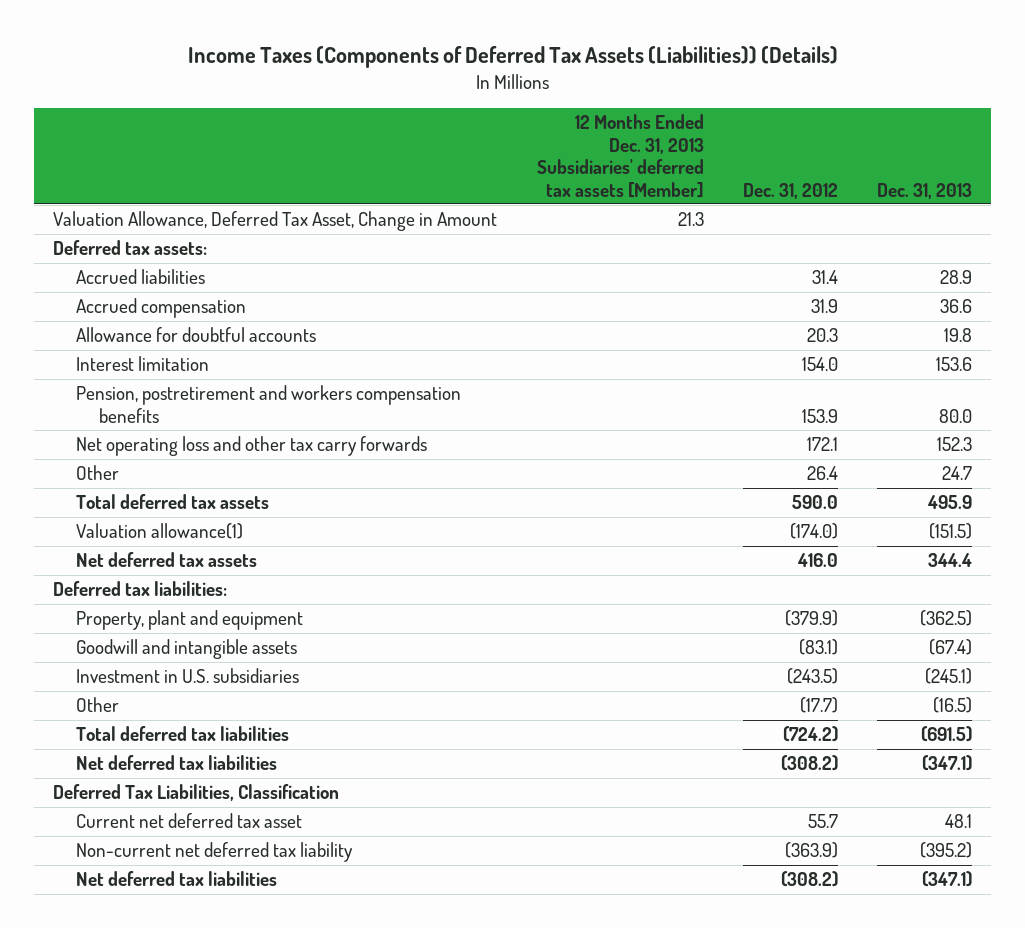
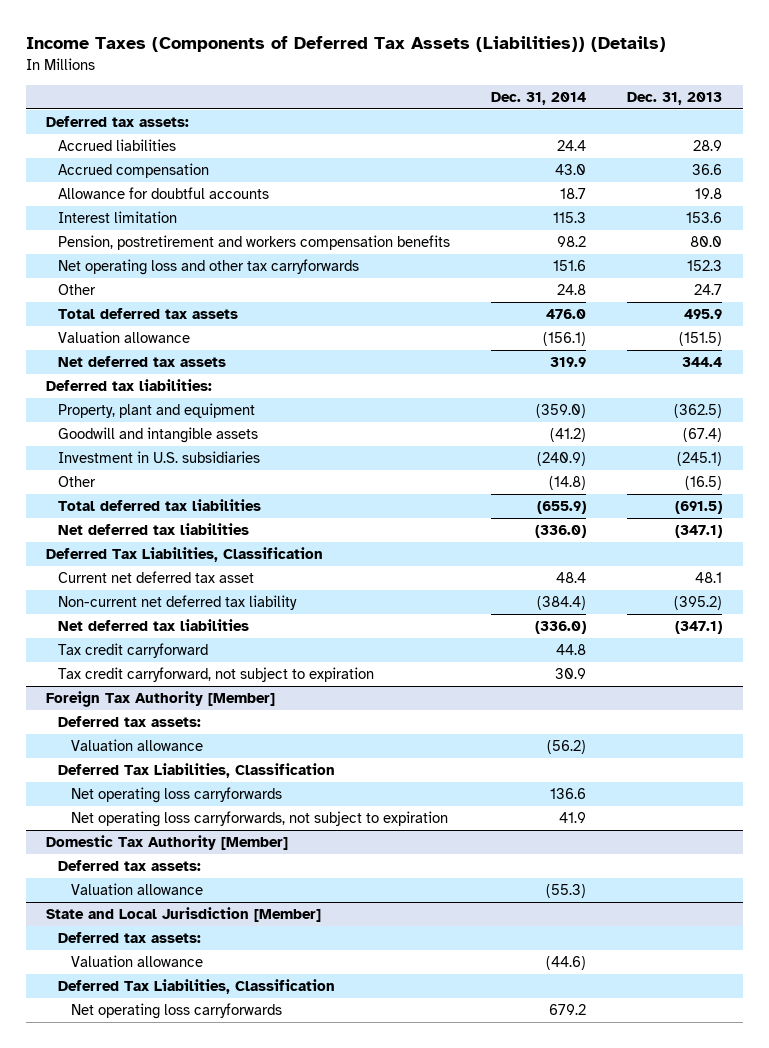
- | 12 Months Ended Dec. 31, 2013 Subsidiaries' deferred tax assets [Member] | Dec. 31, 2012 | Dec. 31, 2013
+ | Dec. 31, 2014 | Dec. 31, 2013
- Valuation Allowance, Deferred Tax Asset, Change in Amount | 21.3 | |
- Net operating loss and other tax carry forwards | | 172.1 | 152.3
+ Net operating loss and other tax carryforwards | 151.6 | 152.3
- Valuation allowance(1) | | (174.0) | (151.5)
+ Valuation allowance | (156.1) | (151.5)
+ Tax credit carryforward | 44.8 |
+ Tax credit carryforward, not subject to expiration | 30.9 |
+ Foreign Tax Authority [Member]
+ Deferred tax assets:
+ Valuation allowance | (56.2) |
+ Deferred Tax Liabilities, Classification
+ Net operating loss carryforwards | 136.6 |
+ Net operating loss carryforwards, not subject to expiration | 41.9 |
+ Domestic Tax Authority [Member]
+ Deferred tax assets:
+ Valuation allowance | (55.3) |
+ State and Local Jurisdiction [Member]
+ Deferred tax assets:
+ Valuation allowance | (44.6) |
+ Deferred Tax Liabilities, Classification
+ Net operating loss carryforwards | 679.2 |

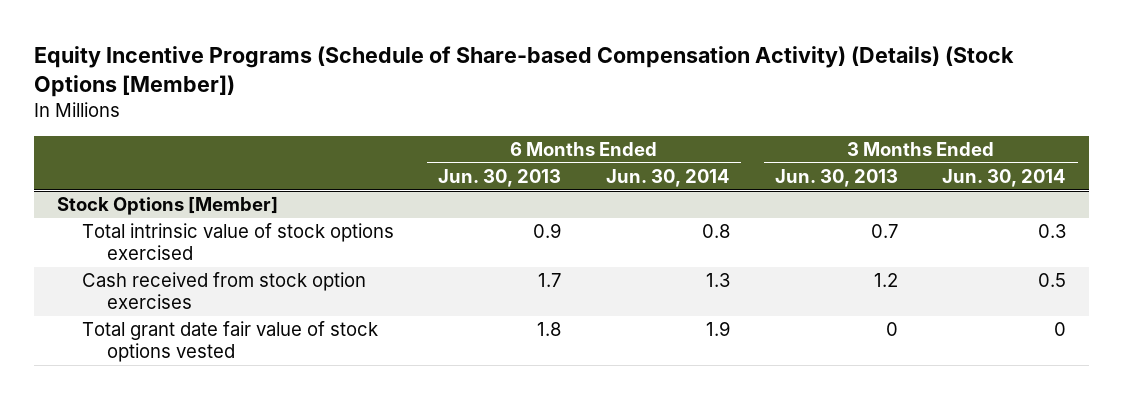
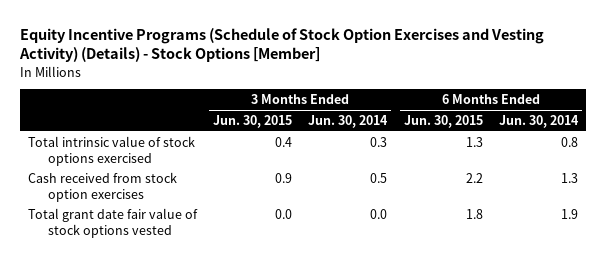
- Equity Incentive Programs (Schedule of Share-based Compensation Activity) (Details) (Stock Options [Member])
+ Equity Incentive Programs (Schedule of Stock Option Exercises and Vesting Activity) (Details) - Stock Options [Member]
- | 6 Months Ended Jun. 30, 2013 | 6 Months Ended Jun. 30, 2014 | 3 Months Ended Jun. 30, 2013 | 3 Months Ended Jun. 30, 2014
+ | 3 Months Ended Jun. 30, 2015 | 3 Months Ended Jun. 30, 2014 | 6 Months Ended Jun. 30, 2015 | 6 Months Ended Jun. 30, 2014
- Stock Options [Member]
- Total grant date fair value of stock options vested | 1.8 | 1.9 | 0 | 0
+ Total grant date fair value of stock options vested | 0.0 | 0.0 | 1.8 | 1.9

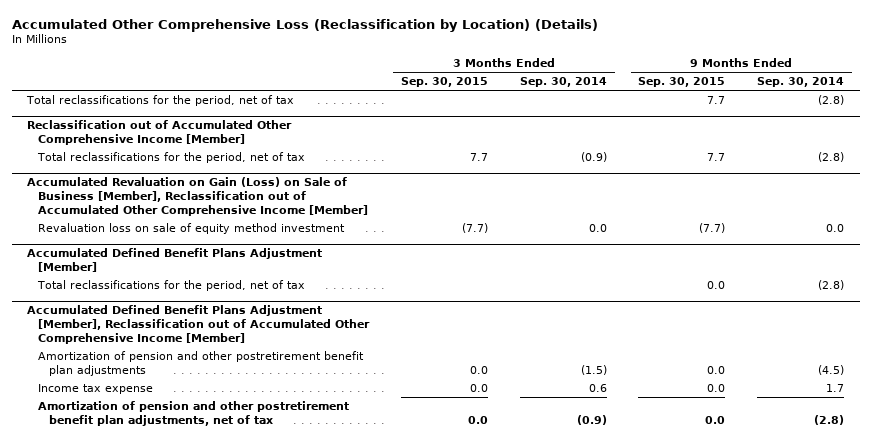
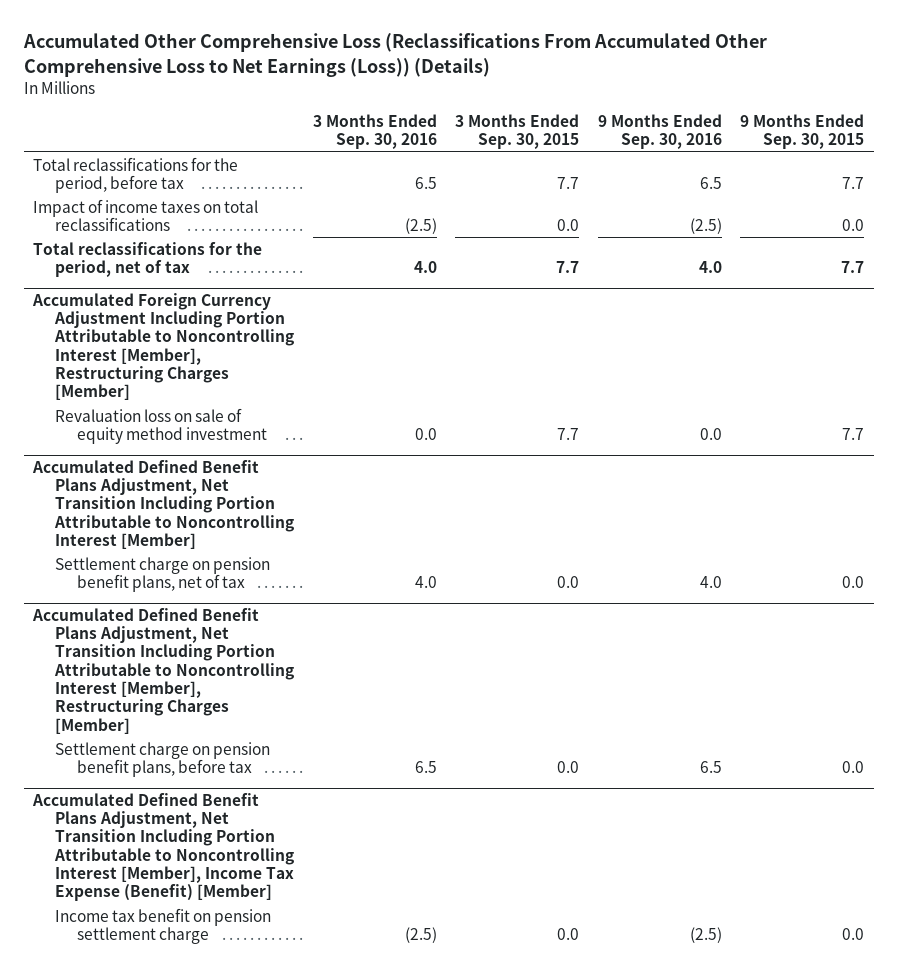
- Accumulated Other Comprehensive Loss (Reclassification by Location) (Details)
+ Accumulated Other Comprehensive Loss (Reclassifications From Accumulated Other Comprehensive Loss to Net Earnings (Loss)) (Details)
- | 3 Months Ended Sep. 30, 2015 | 3 Months Ended Sep. 30, 2014 | 9 Months Ended Sep. 30, 2015 | 9 Months Ended Sep. 30, 2014
+ | 3 Months Ended Sep. 30, 2016 | 3 Months Ended Sep. 30, 2015 | 9 Months Ended Sep. 30, 2016 | 9 Months Ended Sep. 30, 2015
- Total reclassifications for the period, net of tax | | | 7.7 | (2.8)
- Reclassification out of Accumulated Other Comprehensive Income [Member]
+ Total reclassifications for the period, before tax | 6.5 | 7.7 | 6.5 | 7.7
+ Impact of income taxes on total reclassifications | (2.5) | 0.0 | (2.5) | 0.0
- Accumulated Revaluation on Gain (Loss) on Sale of Business [Member], Reclassification out of Accumulated Other Comprehensive Income [Member]
- Revaluation loss on sale of equity method investment | (7.7) | 0.0 | (7.7) | 0.0
- Accumulated Defined Benefit Plans Adjustment [Member]
- Total reclassifications for the period, net of tax | | | 0.0 | (2.8)
- Accumulated Defined Benefit Plans Adjustment [Member], Reclassification out of Accumulated Other Comprehensive Income [Member]
- Amortization of pension and other postretirement benefit plan adjustments | 0.0 | (1.5) | 0.0 | (4.5)
- Income tax expense | 0.0 | 0.6 | 0.0 | 1.7
- Amortization of pension and other postretirement benefit plan adjustments, net of tax | 0.0 | (0.9) | 0.0 | (2.8)
+ Accumulated Foreign Currency Adjustment Including Portion Attributable to Noncontrolling Interest [Member], Restructuring Charges [Member]
+ Revaluation loss on sale of equity method investment | 0.0 | 7.7 | 0.0 | 7.7
+ Accumulated Defined Benefit Plans Adjustment, Net Transition Including Portion Attributable to Noncontrolling Interest [Member]
+ Settlement charge on pension benefit plans, net of tax | 4.0 | 0.0 | 4.0 | 0.0
+ Accumulated Defined Benefit Plans Adjustment, Net Transition Including Portion Attributable to Noncontrolling Interest [Member], Restructuring Charges [Member]
+ Settlement charge on pension benefit plans, before tax | 6.5 | 0.0 | 6.5 | 0.0
+ Accumulated Defined Benefit Plans Adjustment, Net Transition Including Portion Attributable to Noncontrolling Interest [Member], Income Tax Expense (Benefit) [Member]
+ Income tax benefit on pension settlement charge | (2.5) | 0.0 | (2.5) | 0.0

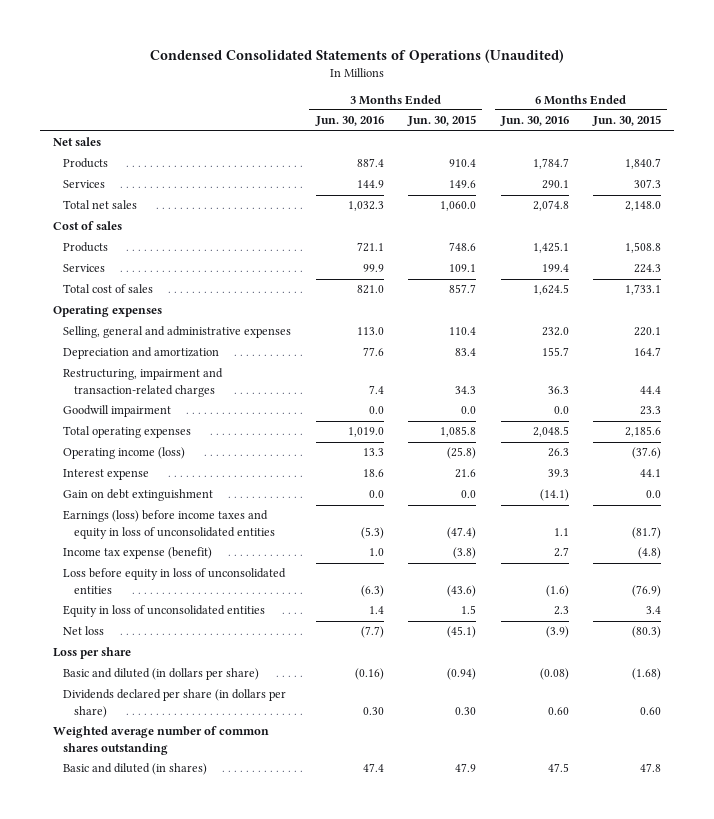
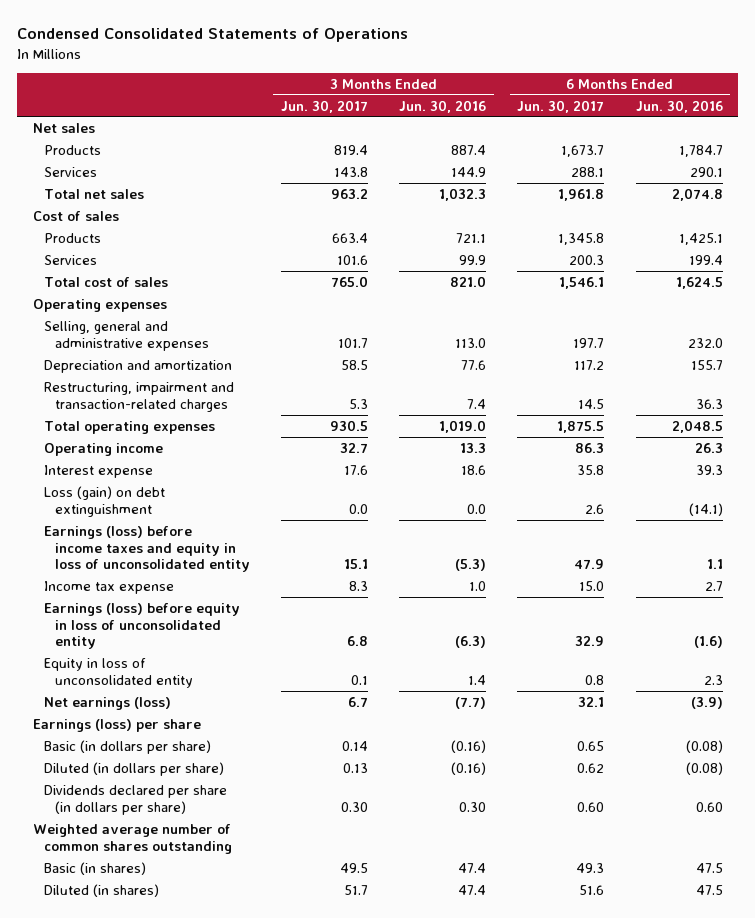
- Condensed Consolidated Statements of Operations (Unaudited)
+ Condensed Consolidated Statements of Operations
- | 3 Months Ended Jun. 30, 2016 | 3 Months Ended Jun. 30, 2015 | 6 Months Ended Jun. 30, 2016 | 6 Months Ended Jun. 30, 2015
+ | 3 Months Ended Jun. 30, 2017 | 3 Months Ended Jun. 30, 2016 | 6 Months Ended Jun. 30, 2017 | 6 Months Ended Jun. 30, 2016
- Goodwill impairment | 0.0 | 0.0 | 0.0 | 23.3
- Operating income (loss) | 13.3 | (25.8) | 26.3 | (37.6)
+ Operating income | 32.7 | 13.3 | 86.3 | 26.3
- Gain on debt extinguishment | 0.0 | 0.0 | (14.1) | 0.0
- Earnings (loss) before income taxes and equity in loss of unconsolidated entities | (5.3) | (47.4) | 1.1 | (81.7)
- Income tax expense (benefit) | 1.0 | (3.8) | 2.7 | (4.8)
- Loss before equity in loss of unconsolidated entities | (6.3) | (43.6) | (1.6) | (76.9)
- Equity in loss of unconsolidated entities | 1.4 | 1.5 | 2.3 | 3.4
- Net loss | (7.7) | (45.1) | (3.9) | (80.3)
- Loss per share
- Basic and diluted (in dollars per share) | (0.16) | (0.94) | (0.08) | (1.68)
+ Loss (gain) on debt extinguishment | 0.0 | 0.0 | 2.6 | (14.1)
+ Earnings (loss) before income taxes and equity in loss of unconsolidated entity | 15.1 | (5.3) | 47.9 | 1.1
+ Income tax expense | 8.3 | 1.0 | 15.0 | 2.7
+ Earnings (loss) before equity in loss of unconsolidated entity | 6.8 | (6.3) | 32.9 | (1.6)
+ Equity in loss of unconsolidated entity | 0.1 | 1.4 | 0.8 | 2.3
+ Net earnings (loss) | 6.7 | (7.7) | 32.1 | (3.9)
+ Earnings (loss) per share
+ Basic (in dollars per share) | 0.14 | (0.16) | 0.65 | (0.08)
+ Diluted (in dollars per share) | 0.13 | (0.16) | 0.62 | (0.08)
- Basic and diluted (in shares) | 47.4 | 47.9 | 47.5 | 47.8
+ Basic (in shares) | 49.5 | 47.4 | 49.3 | 47.5
+ Diluted (in shares) | 51.7 | 47.4 | 51.6 | 47.5

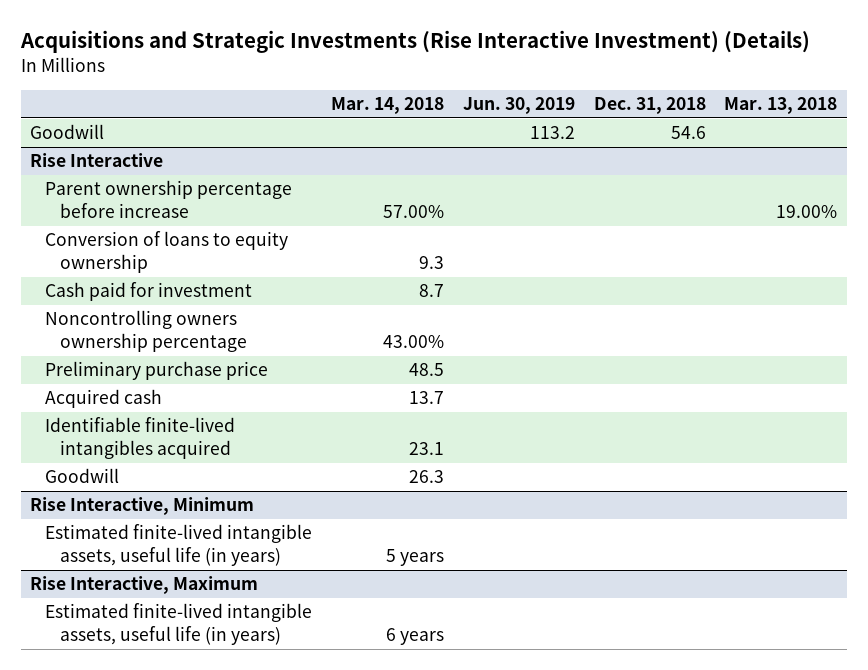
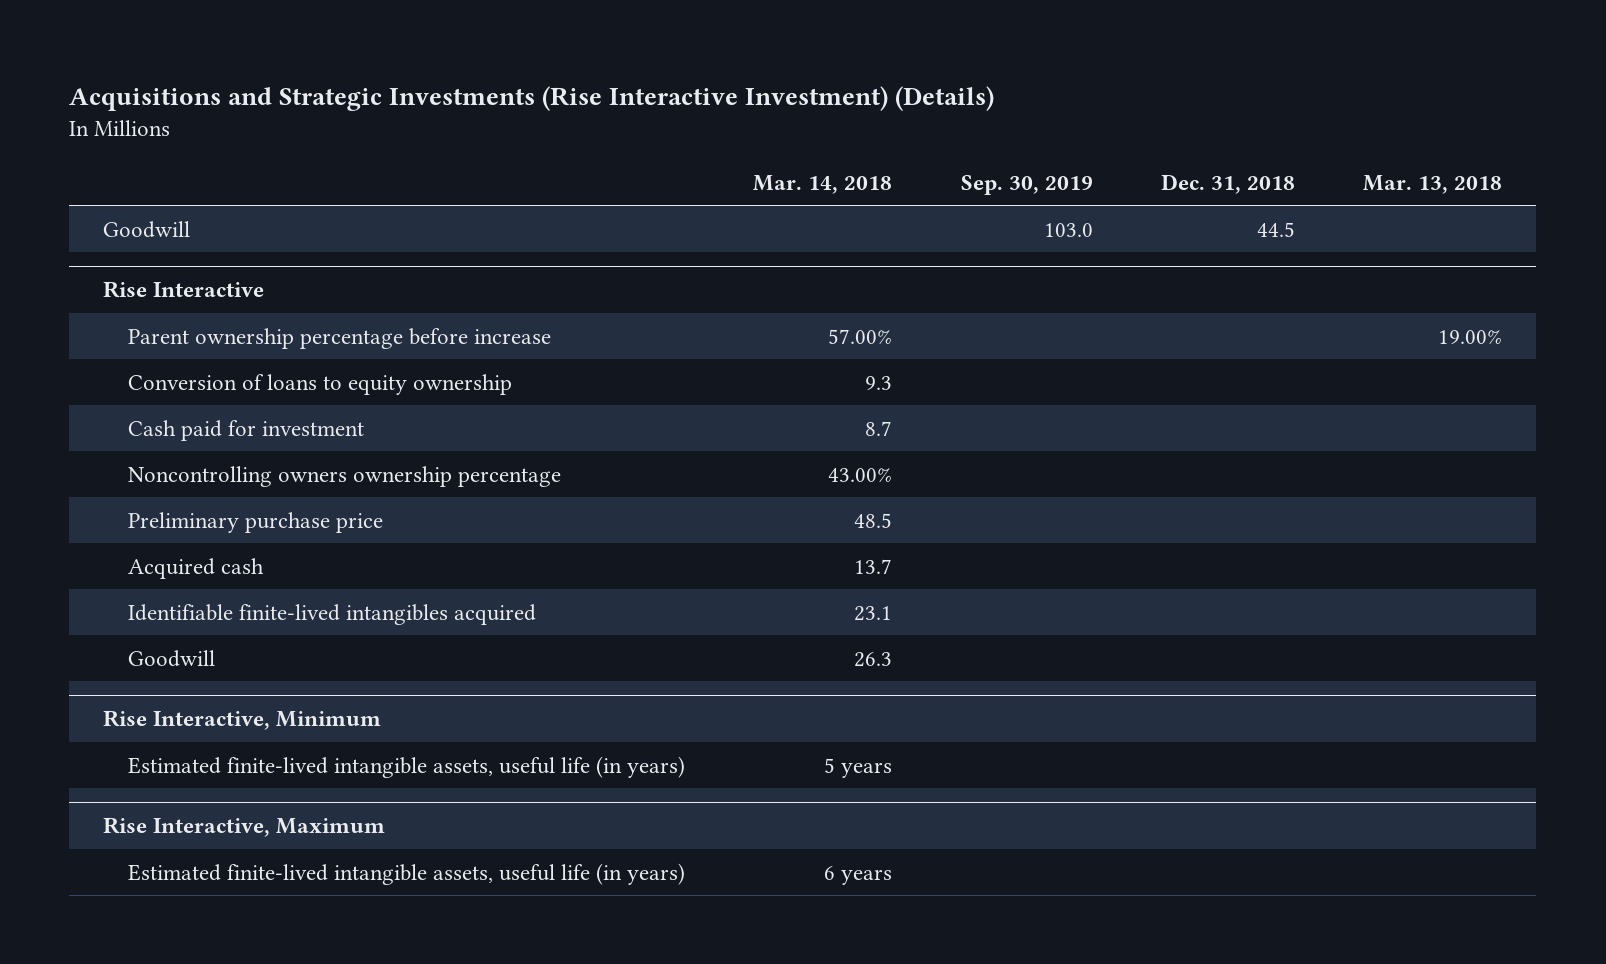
- | Mar. 14, 2018 | Jun. 30, 2019 | Dec. 31, 2018 | Mar. 13, 2018
+ | Mar. 14, 2018 | Sep. 30, 2019 | Dec. 31, 2018 | Mar. 13, 2018
- Goodwill | | 113.2 | 54.6 |
+ Goodwill | | 103.0 | 44.5 |

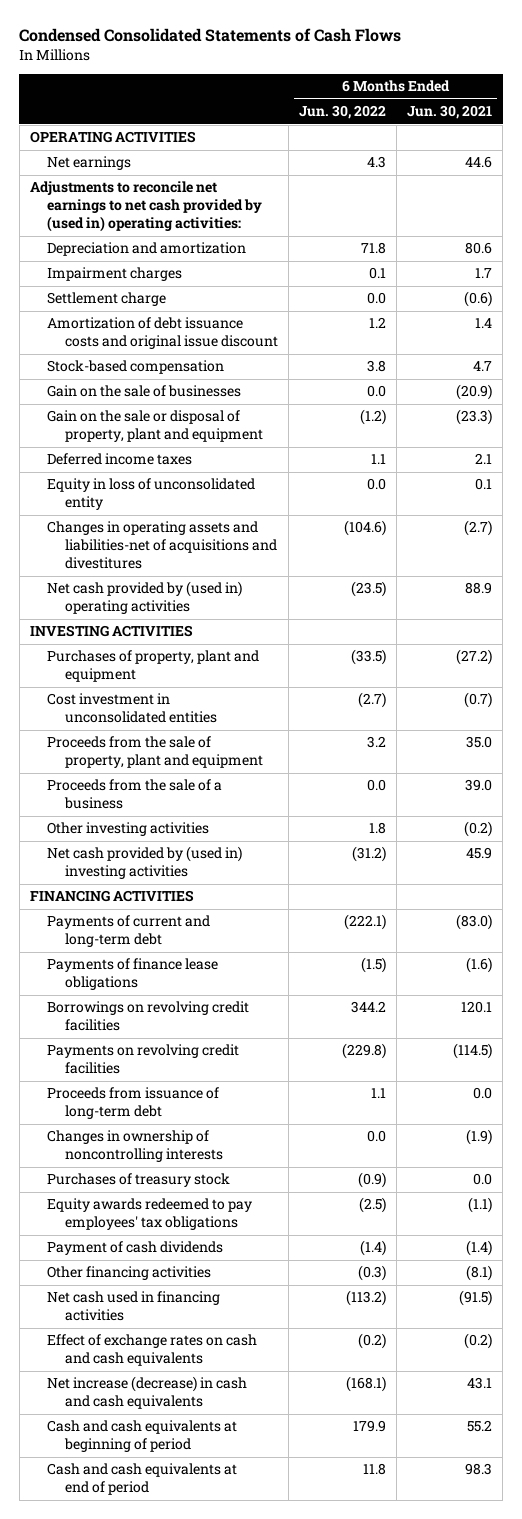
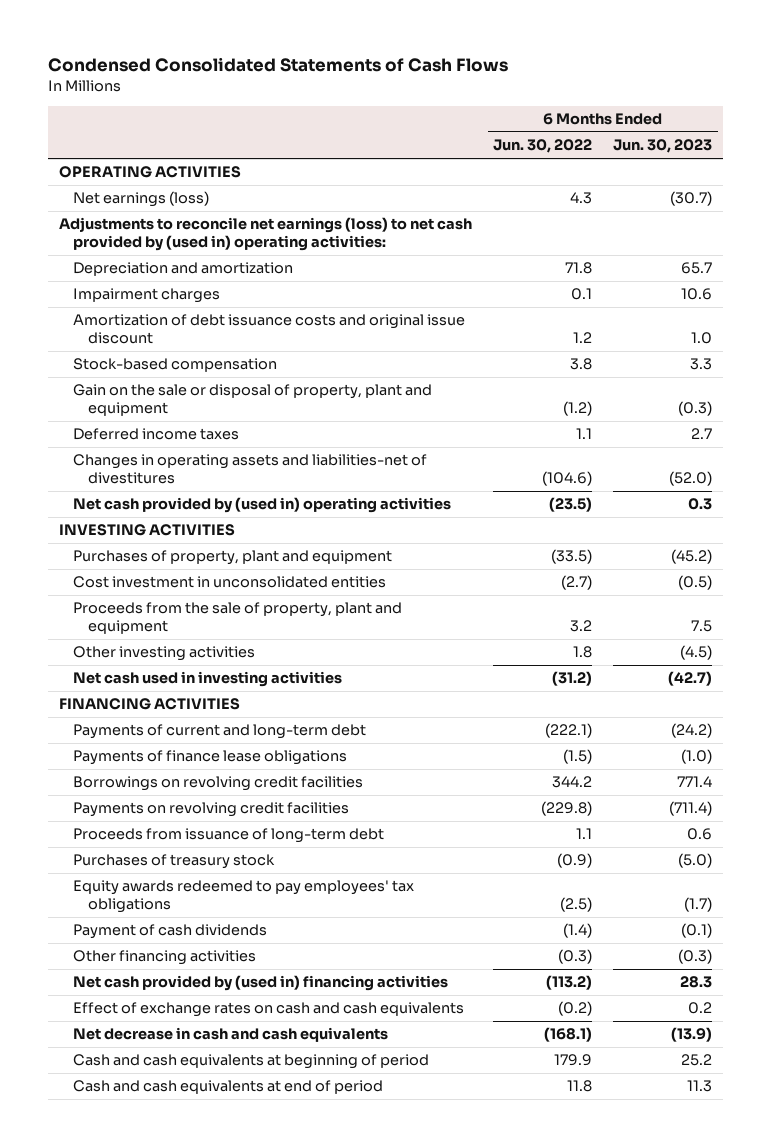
- | 6 Months Ended Jun. 30, 2022 | 6 Months Ended Jun. 30, 2021
+ | 6 Months Ended Jun. 30, 2022 | 6 Months Ended Jun. 30, 2023
- Net earnings | 4.3 | 44.6
- Adjustments to reconcile net earnings to net cash provided by (used in) operating activities:
+ Net earnings (loss) | 4.3 | (30.7)
+ Adjustments to reconcile net earnings (loss) to net cash provided by (used in) operating activities:
- Settlement charge | 0.0 | (0.6)
- Gain on the sale of businesses | 0.0 | (20.9)
- Equity in loss of unconsolidated entity | 0.0 | 0.1
- Changes in operating assets and liabilities-net of acquisitions and divestitures | (104.6) | (2.7)
+ Changes in operating assets and liabilities-net of divestitures | (104.6) | (52.0)
- Proceeds from the sale of a business | 0.0 | 39.0
- Net cash provided by (used in) investing activities | (31.2) | 45.9
+ Net cash used in investing activities | (31.2) | (42.7)
- Changes in ownership of noncontrolling interests | 0.0 | (1.9)
- Net cash used in financing activities | (113.2) | (91.5)
+ Net cash provided by (used in) financing activities | (113.2) | 28.3
- Net increase (decrease) in cash and cash equivalents | (168.1) | 43.1
+ Net decrease in cash and cash equivalents | (168.1) | (13.9)

